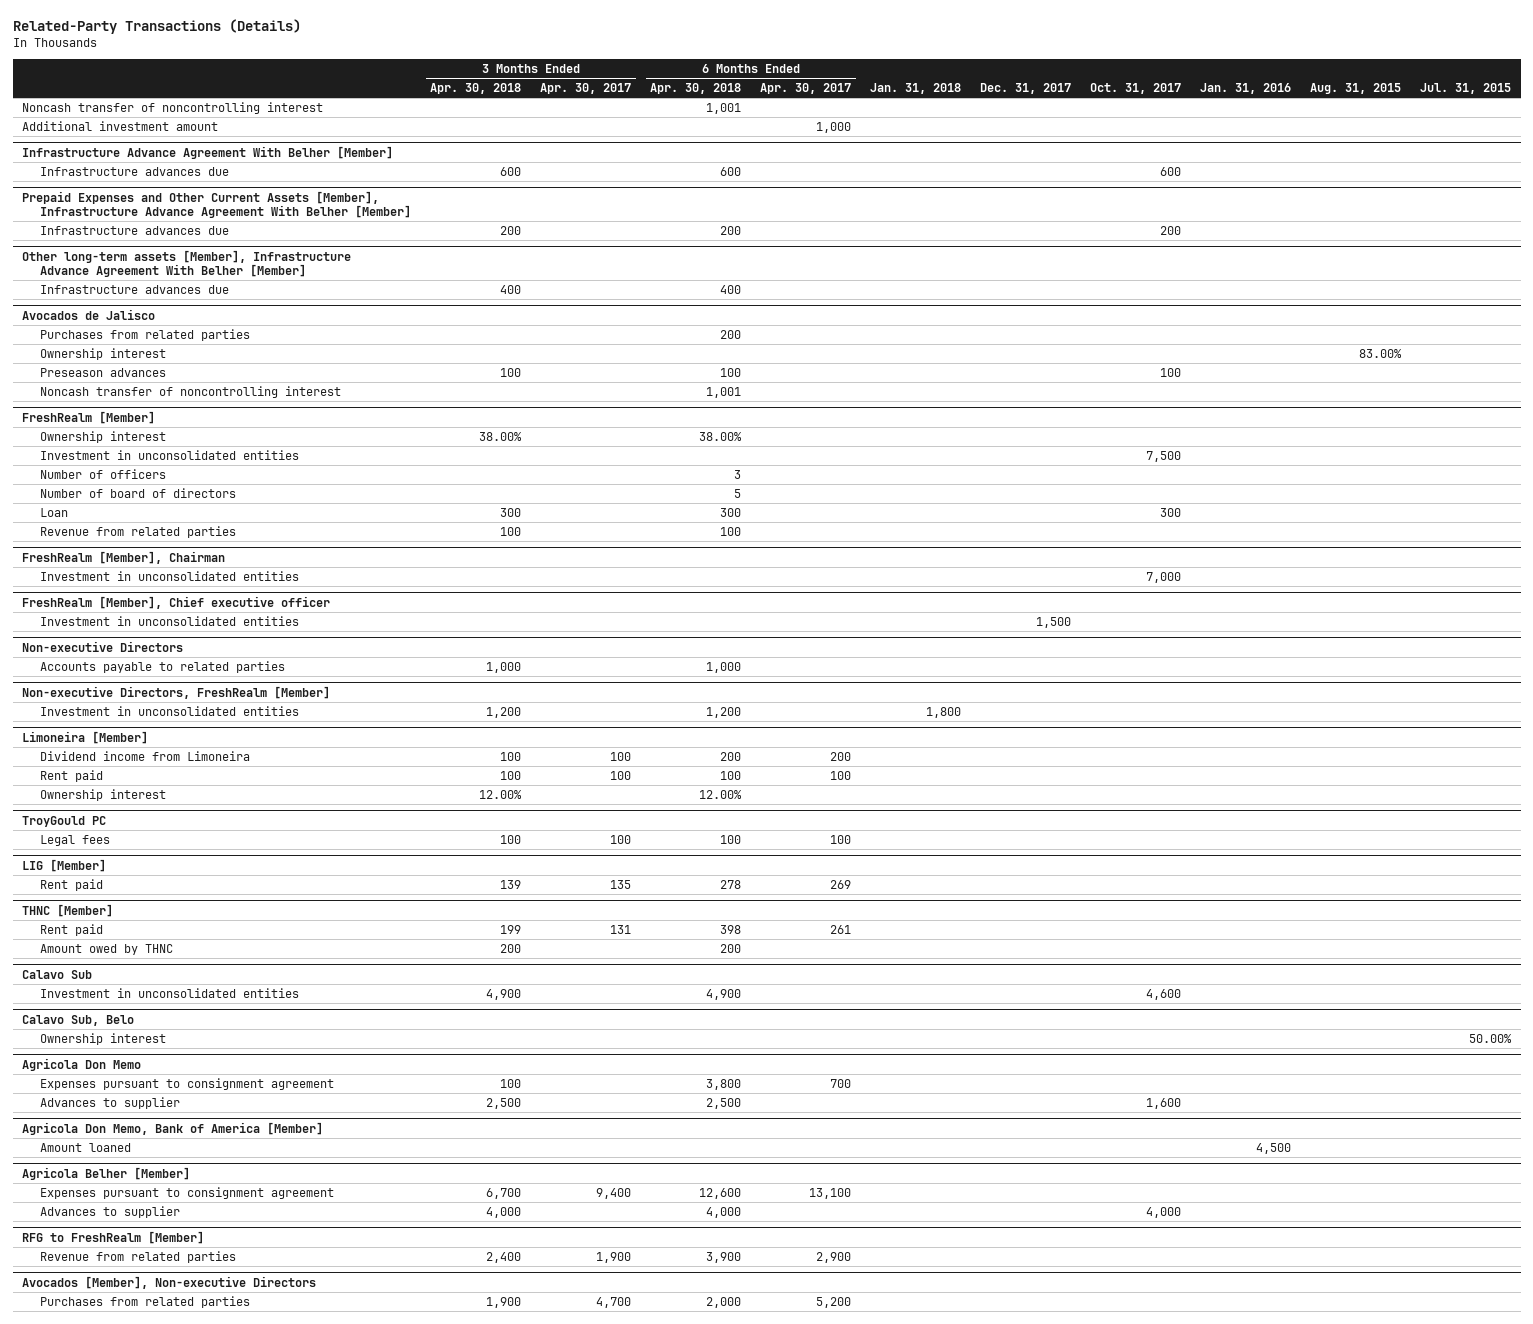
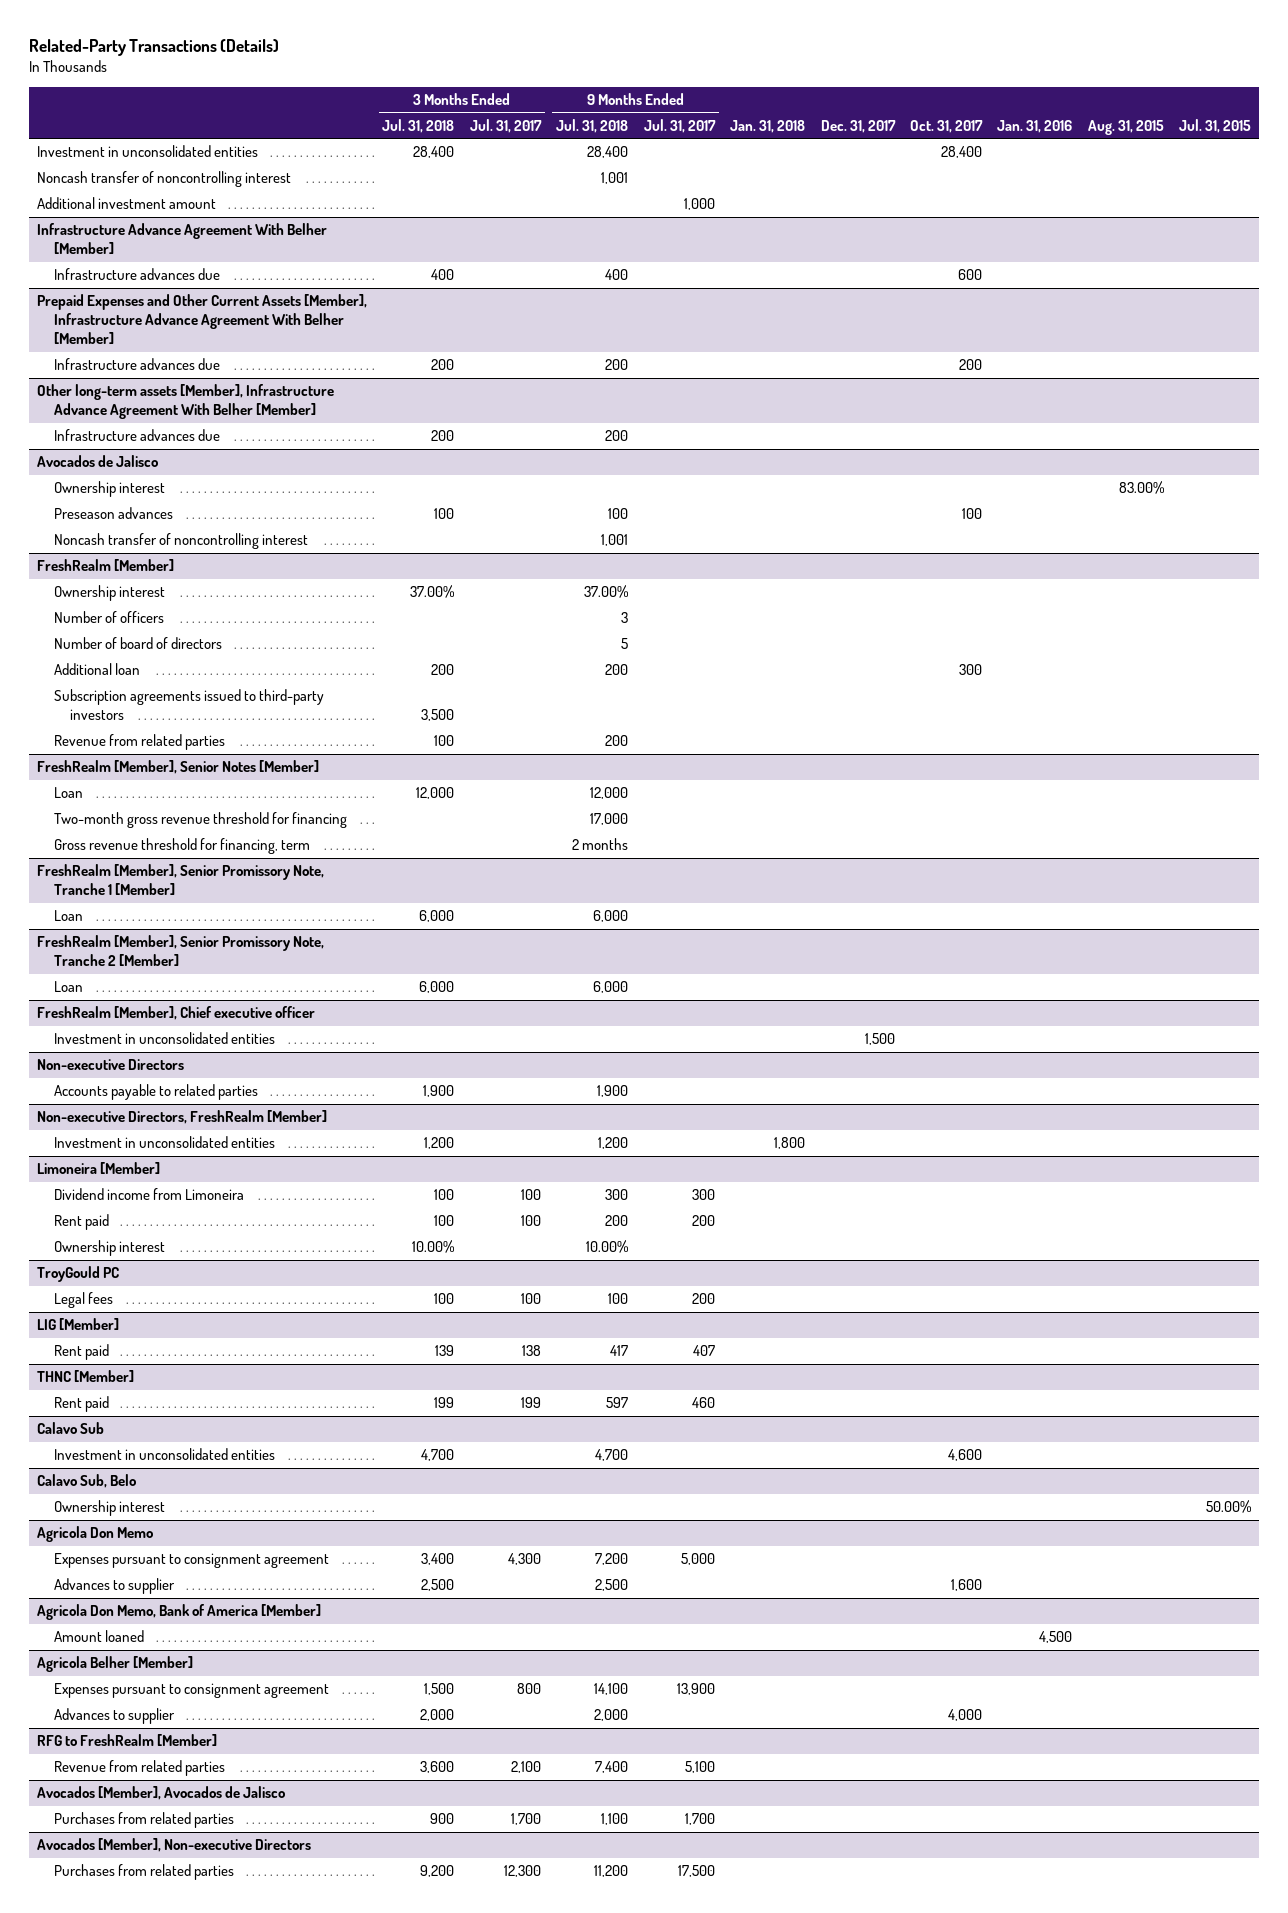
- | 3 Months Ended Apr. 30, 2018 | 3 Months Ended Apr. 30, 2017 | 6 Months Ended Apr. 30, 2018 | 6 Months Ended Apr. 30, 2017 | Jan. 31, 2018 | Dec. 31, 2017 | Oct. 31, 2017 | Jan. 31, 2016 | Aug. 31, 2015 | Jul. 31, 2015
+ | 3 Months Ended Jul. 31, 2018 | 3 Months Ended Jul. 31, 2017 | 9 Months Ended Jul. 31, 2018 | 9 Months Ended Jul. 31, 2017 | Jan. 31, 2018 | Dec. 31, 2017 | Oct. 31, 2017 | Jan. 31, 2016 | Aug. 31, 2015 | Jul. 31, 2015
+ Investment in unconsolidated entities | 28,400 | | 28,400 | | | | 28,400 | | |
@ Avocados de Jalisco
- Purchases from related parties | | | 200 | | | | | | |
@ FreshRealm [Member]
- Investment in unconsolidated entities | | | | | | | 7,500 | | |
- Loan | 300 | | 300 | | | | 300 | | |
+ Additional loan | 200 | | 200 | | | | 300 | | |
+ Subscription agreements issued to third-party investors | 3,500 | | | | | | | | |
- FreshRealm [Member], Chairman
- Investment in unconsolidated entities | | | | | | | 7,000 | | |
+ FreshRealm [Member], Senior Notes [Member]
+ Loan | 12,000 | | 12,000 | | | | | | |
+ Two-month gross revenue threshold for financing | | | 17,000 | | | | | | |
+ Gross revenue threshold for financing, term | | | 2 months | | | | | | |
+ FreshRealm [Member], Senior Promissory Note, Tranche 1 [Member]
+ Loan | 6,000 | | 6,000 | | | | | | |
+ FreshRealm [Member], Senior Promissory Note, Tranche 2 [Member]
+ Loan | 6,000 | | 6,000 | | | | | | |
@ THNC [Member]
- Amount owed by THNC | 200 | | 200 | | | | | | |
+ Avocados [Member], Avocados de Jalisco
+ Purchases from related parties | 900 | 1,700 | 1,100 | 1,700 | | | | | |

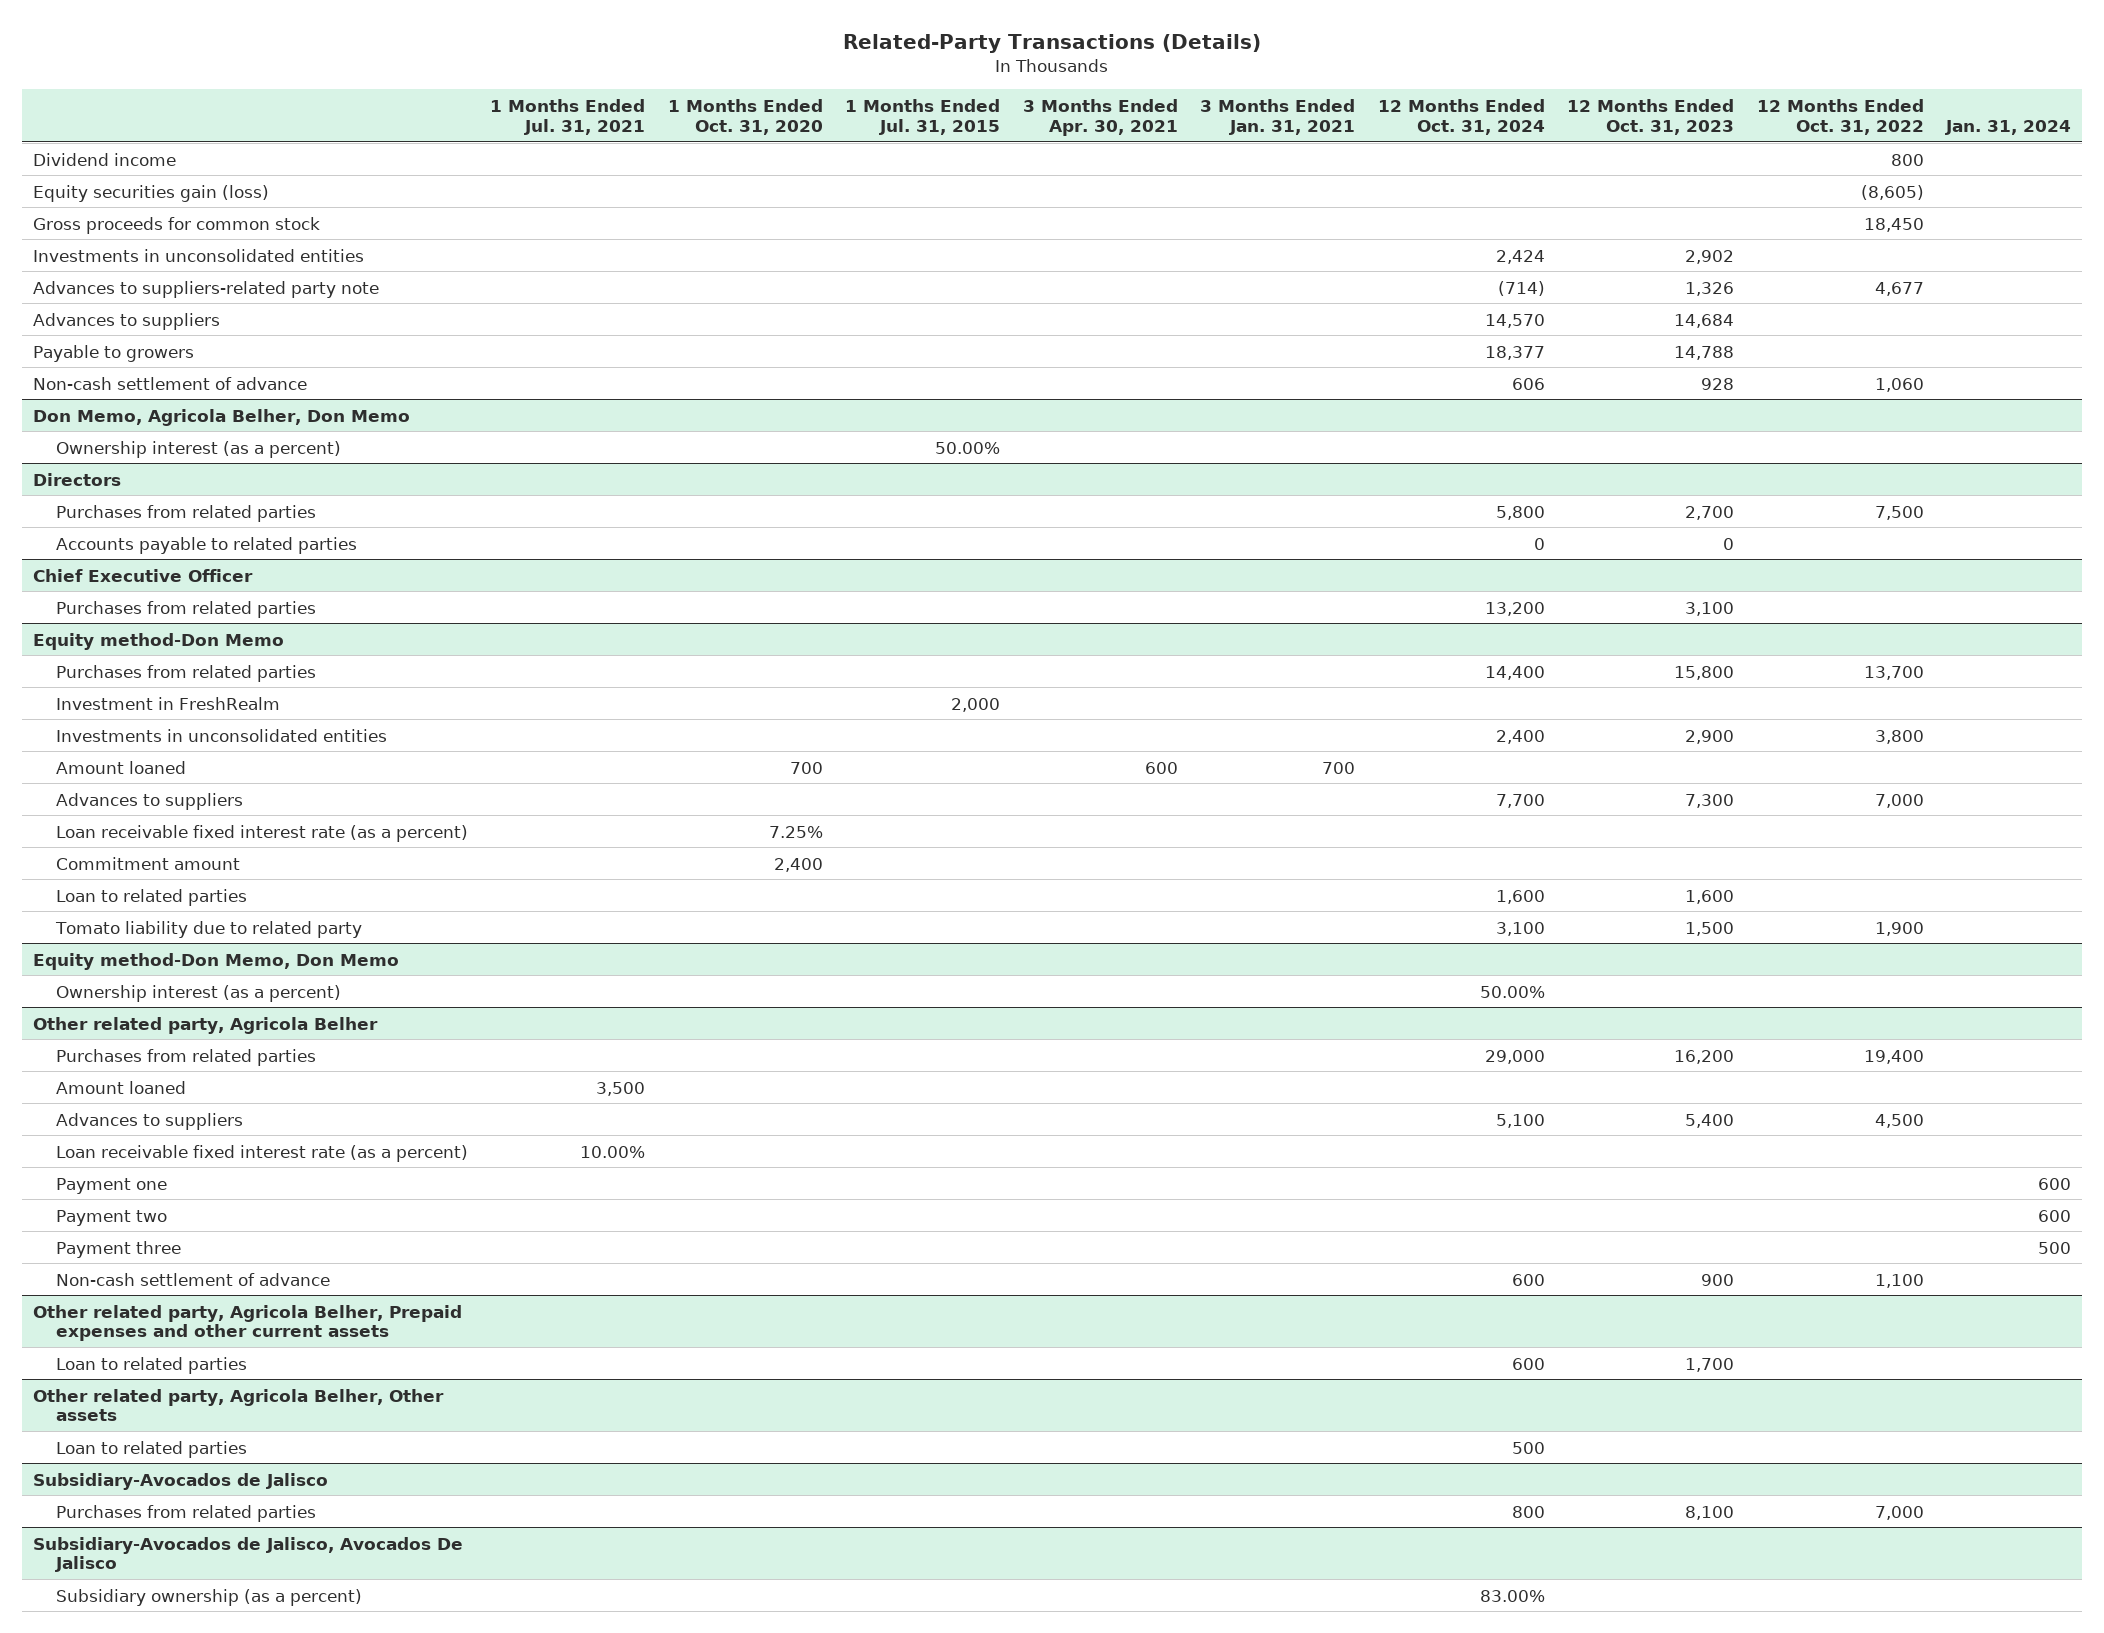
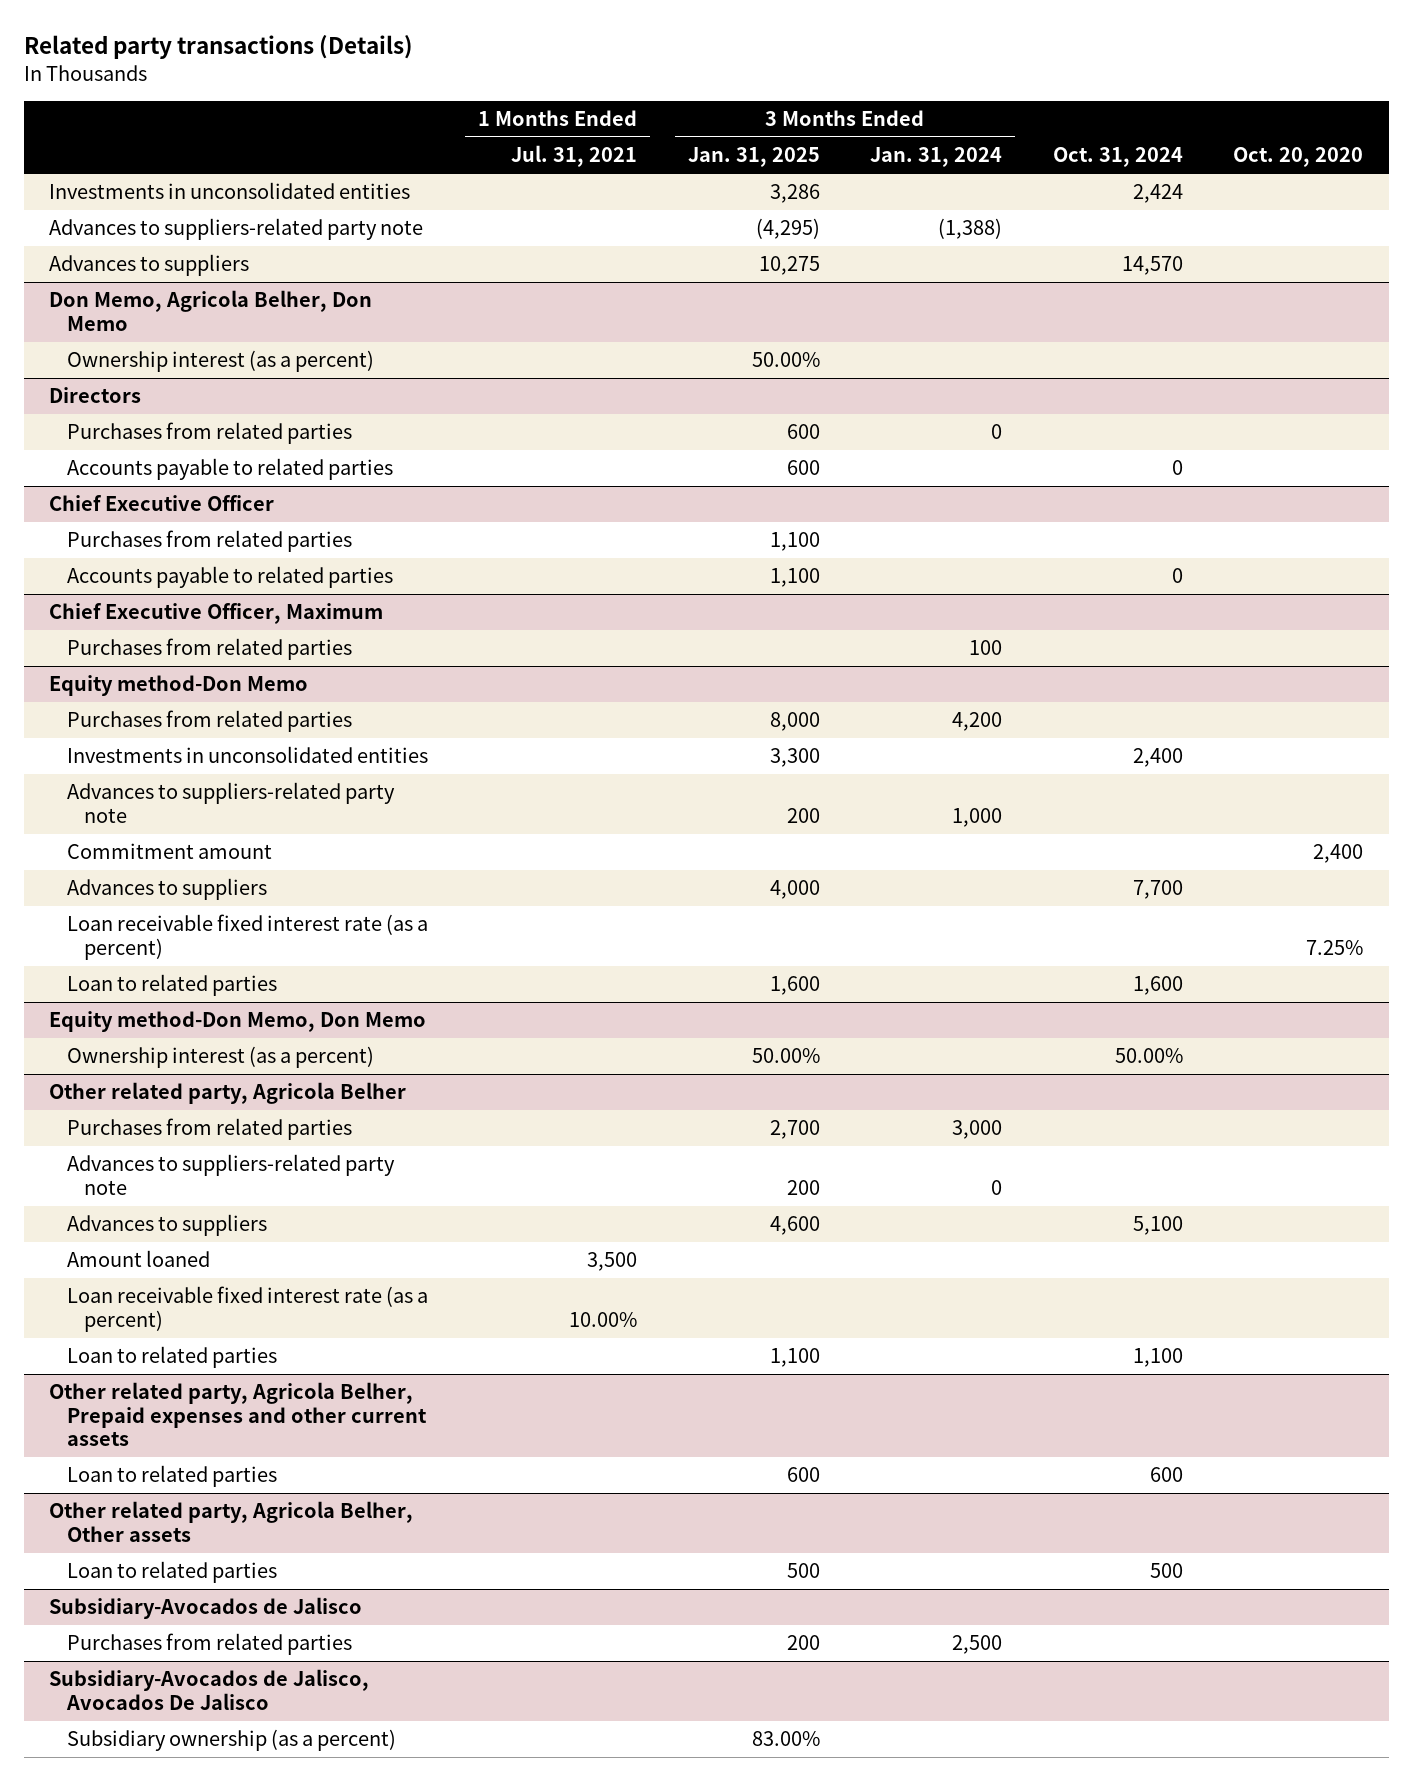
- Related-Party Transactions (Details)
+ Related party transactions (Details)
- | 1 Months Ended Jul. 31, 2021 | 1 Months Ended Oct. 31, 2020 | 1 Months Ended Jul. 31, 2015 | 3 Months Ended Apr. 30, 2021 | 3 Months Ended Jan. 31, 2021 | 12 Months Ended Oct. 31, 2024 | 12 Months Ended Oct. 31, 2023 | 12 Months Ended Oct. 31, 2022 | Jan. 31, 2024
+ | 1 Months Ended Jul. 31, 2021 | 3 Months Ended Jan. 31, 2025 | 3 Months Ended Jan. 31, 2024 | Oct. 31, 2024 | Oct. 20, 2020
- Dividend income | | | | | | | | 800 |
- Equity securities gain (loss) | | | | | | | | (8,605) |
- Gross proceeds for common stock | | | | | | | | 18,450 |
- Payable to growers | | | | | | 18,377 | 14,788 | |
- Non-cash settlement of advance | | | | | | 606 | 928 | 1,060 |
@ Chief Executive Officer
+ Accounts payable to related parties | | 1,100 | | 0 |
+ Chief Executive Officer, Maximum
+ Purchases from related parties | | | 100 | |
@ Equity method-Don Memo
- Investment in FreshRealm | | | 2,000 | | | | | |
- Amount loaned | | 700 | | 600 | 700 | | | |
+ Advances to suppliers-related party note | | 200 | 1,000 | |
moved up: Commitment amount | | | | | 2,400
- Tomato liability due to related party | | | | | | 3,100 | 1,500 | 1,900 |
@ Other related party, Agricola Belher
+ Advances to suppliers-related party note | | 200 | 0 | |
moved down: Amount loaned | 3,500 | | | |
- Payment one | | | | | | | | | 600
- Payment two | | | | | | | | | 600
- Payment three | | | | | | | | | 500
- Non-cash settlement of advance | | | | | | 600 | 900 | 1,100 |
+ Loan to related parties | | 1,100 | | 1,100 |

